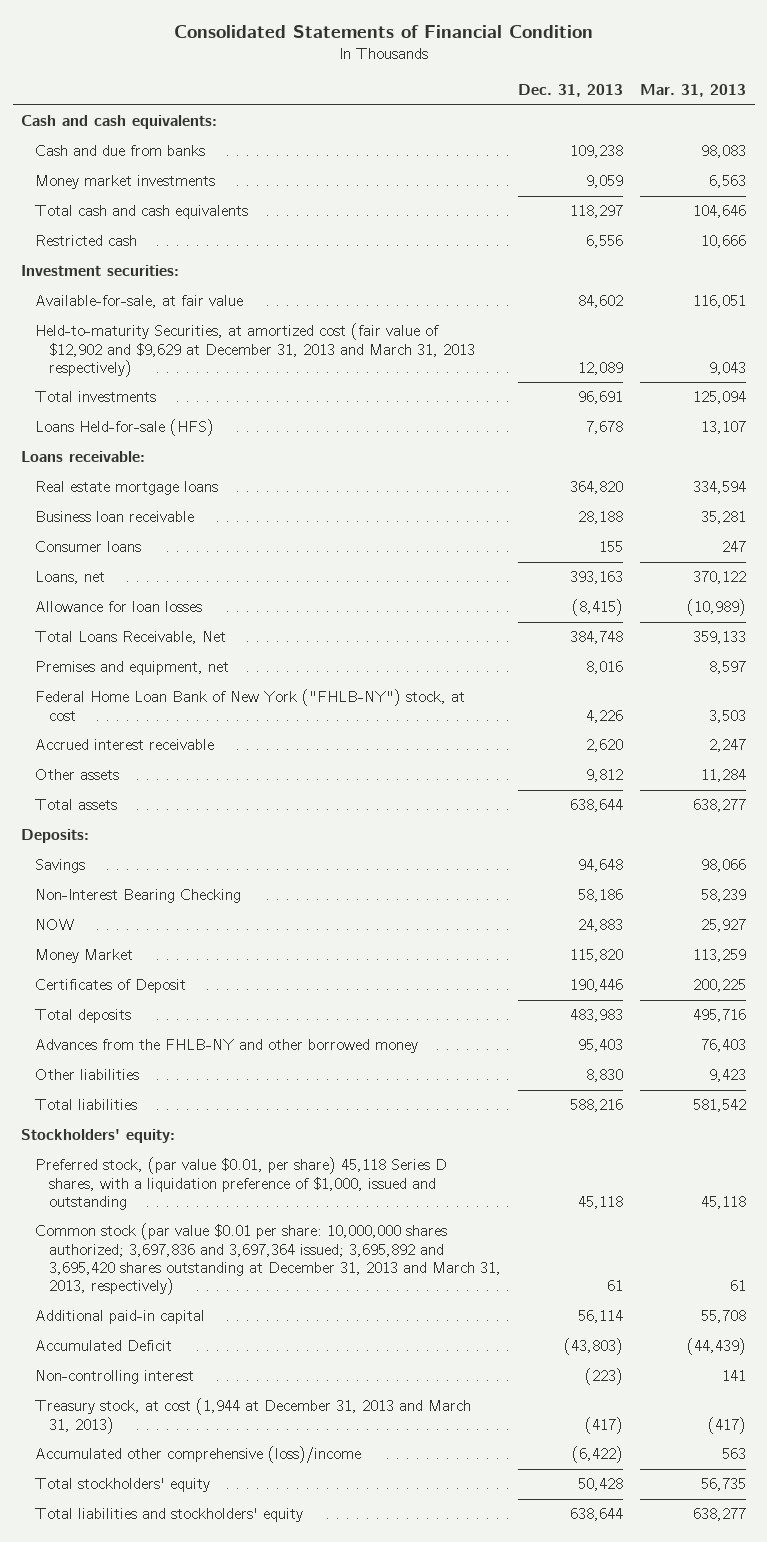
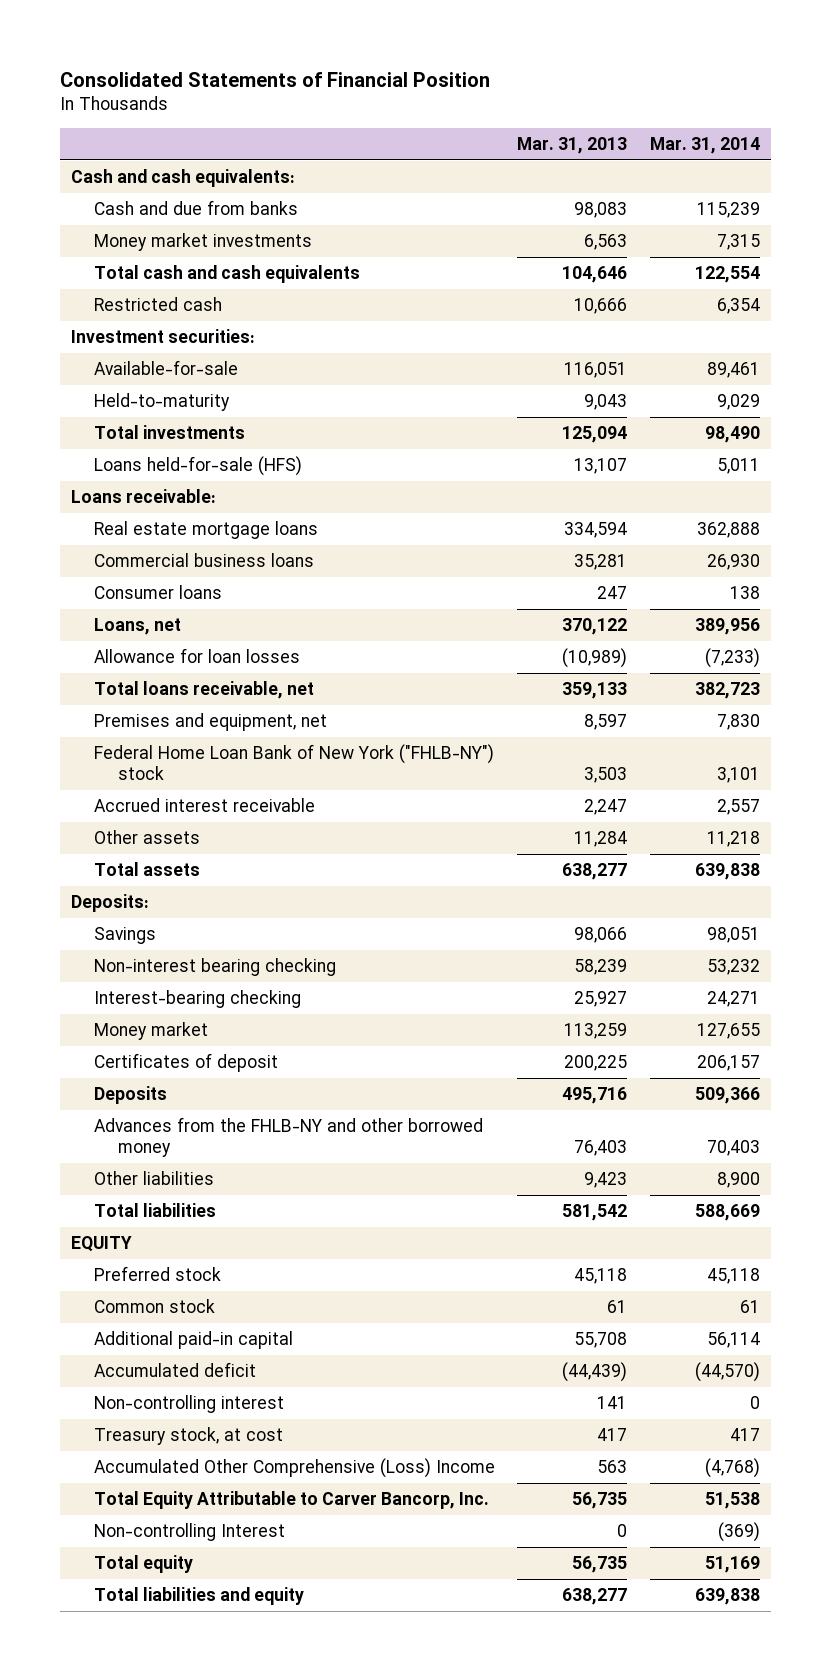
- Consolidated Statements of Financial Condition
+ Consolidated Statements of Financial Position
- | Dec. 31, 2013 | Mar. 31, 2013
+ | Mar. 31, 2013 | Mar. 31, 2014
- Available-for-sale, at fair value | 84,602 | 116,051
- Held-to-maturity Securities, at amortized cost (fair value of $12,902 and $9,629 at December 31, 2013 and March 31, 2013 respectively) | 12,089 | 9,043
+ Available-for-sale | 116,051 | 89,461
+ Held-to-maturity | 9,043 | 9,029
- Loans Held-for-sale (HFS) | 7,678 | 13,107
+ Loans held-for-sale (HFS) | 13,107 | 5,011
- Business loan receivable | 28,188 | 35,281
+ Commercial business loans | 35,281 | 26,930
- Total Loans Receivable, Net | 384,748 | 359,133
+ Total loans receivable, net | 359,133 | 382,723
- Federal Home Loan Bank of New York ("FHLB-NY") stock, at cost | 4,226 | 3,503
+ Federal Home Loan Bank of New York ("FHLB-NY") stock | 3,503 | 3,101
- Non-Interest Bearing Checking | 58,186 | 58,239
- NOW | 24,883 | 25,927
- Money Market | 115,820 | 113,259
- Certificates of Deposit | 190,446 | 200,225
- Total deposits | 483,983 | 495,716
+ Non-interest bearing checking | 58,239 | 53,232
+ Interest-bearing checking | 25,927 | 24,271
+ Money market | 113,259 | 127,655
+ Certificates of deposit | 200,225 | 206,157
+ Deposits | 495,716 | 509,366
- Stockholders' equity:
- Preferred stock, (par value $0.01, per share) 45,118 Series D shares, with a liquidation preference of $1,000, issued and outstanding | 45,118 | 45,118
- Common stock (par value $0.01 per share: 10,000,000 shares authorized; 3,697,836 and 3,697,364 issued; 3,695,892 and 3,695,420 shares outstanding at December 31, 2013 and March 31, 2013, respectively) | 61 | 61
+ EQUITY
+ Preferred stock | 45,118 | 45,118
+ Common stock | 61 | 61
- Accumulated Deficit | (43,803) | (44,439)
+ Accumulated deficit | (44,439) | (44,570)
- Treasury stock, at cost (1,944 at December 31, 2013 and March 31, 2013) | (417) | (417)
- Accumulated other comprehensive (loss)/income | (6,422) | 563
- Total stockholders' equity | 50,428 | 56,735
- Total liabilities and stockholders' equity | 638,644 | 638,277
+ Treasury stock, at cost | 417 | 417
+ Accumulated Other Comprehensive (Loss) Income | 563 | (4,768)
+ Total Equity Attributable to Carver Bancorp, Inc. | 56,735 | 51,538
+ Non-controlling Interest | 0 | (369)
+ Total equity | 56,735 | 51,169
+ Total liabilities and equity | 638,277 | 639,838

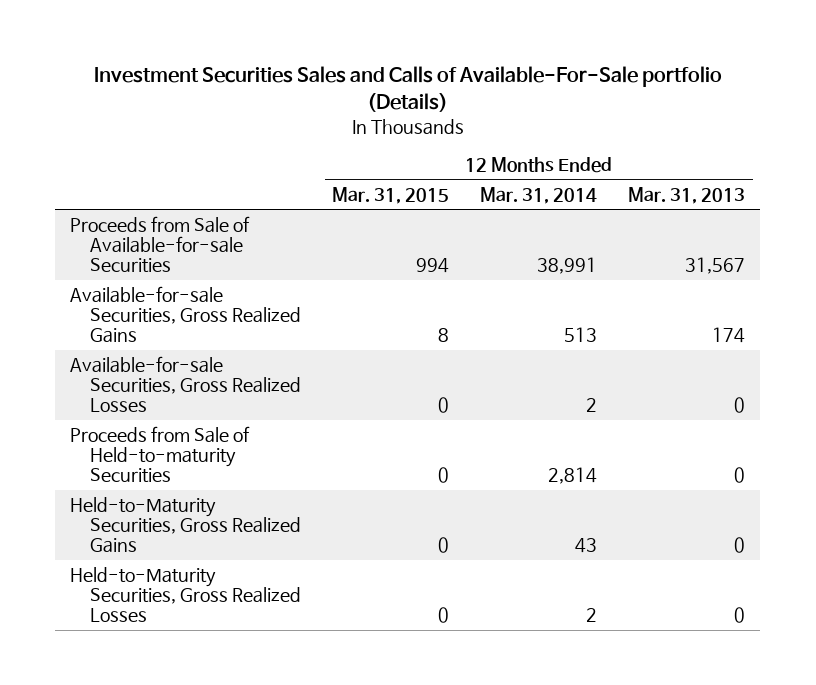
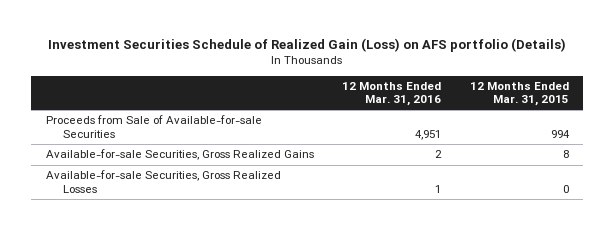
- Investment Securities Sales and Calls of Available-For-Sale portfolio (Details)
+ Investment Securities Schedule of Realized Gain (Loss) on AFS portfolio (Details)
- | 12 Months Ended Mar. 31, 2015 | 12 Months Ended Mar. 31, 2014 | 12 Months Ended Mar. 31, 2013
+ | 12 Months Ended Mar. 31, 2016 | 12 Months Ended Mar. 31, 2015
- Proceeds from Sale of Held-to-maturity Securities | 0 | 2,814 | 0
- Held-to-Maturity Securities, Gross Realized Gains | 0 | 43 | 0
- Held-to-Maturity Securities, Gross Realized Losses | 0 | 2 | 0

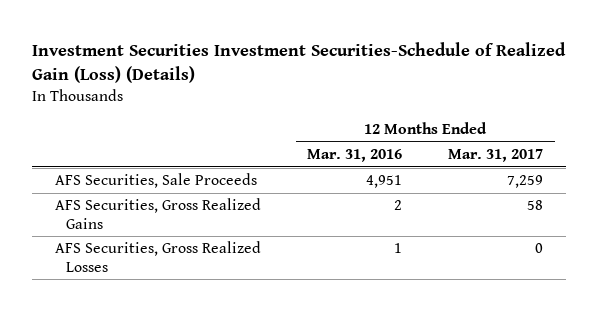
- Investment Securities Schedule of Realized Gain (Loss) on AFS portfolio (Details)
+ Investment Securities Investment Securities-Schedule of Realized Gain (Loss) (Details)
- | 12 Months Ended Mar. 31, 2016 | 12 Months Ended Mar. 31, 2015
+ | 12 Months Ended Mar. 31, 2016 | 12 Months Ended Mar. 31, 2017
- Proceeds from Sale of Available-for-sale Securities | 4,951 | 994
- Available-for-sale Securities, Gross Realized Gains | 2 | 8
- Available-for-sale Securities, Gross Realized Losses | 1 | 0
+ AFS Securities, Sale Proceeds | 4,951 | 7,259
+ AFS Securities, Gross Realized Gains | 2 | 58
+ AFS Securities, Gross Realized Losses | 1 | 0

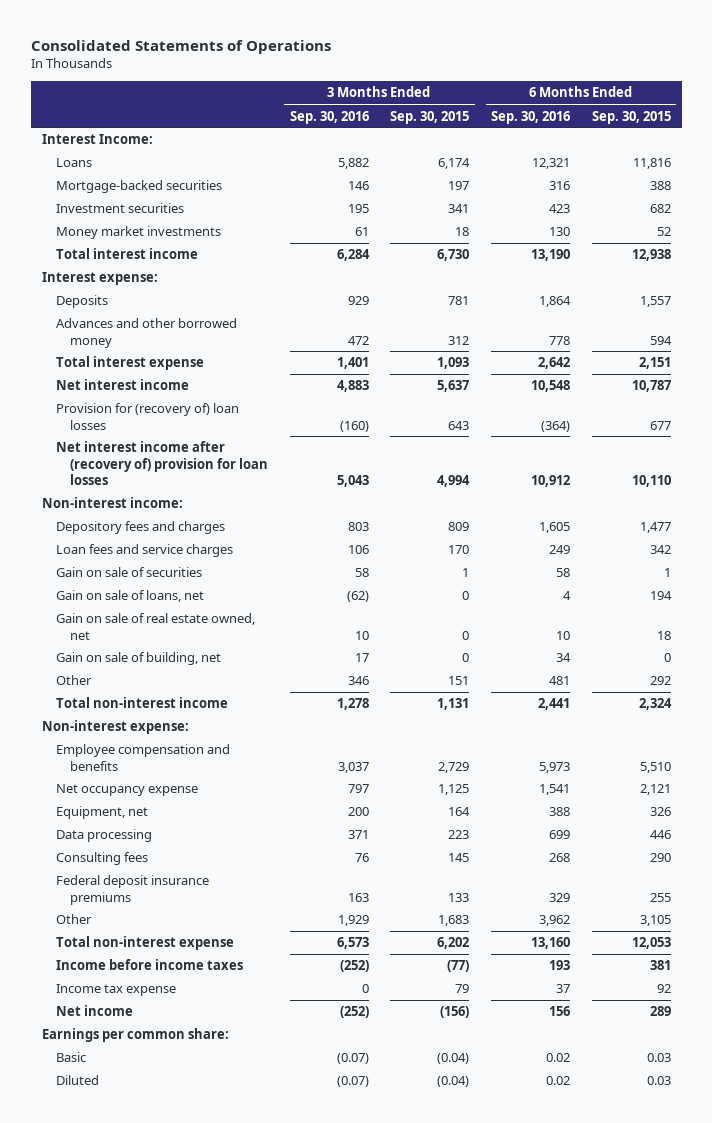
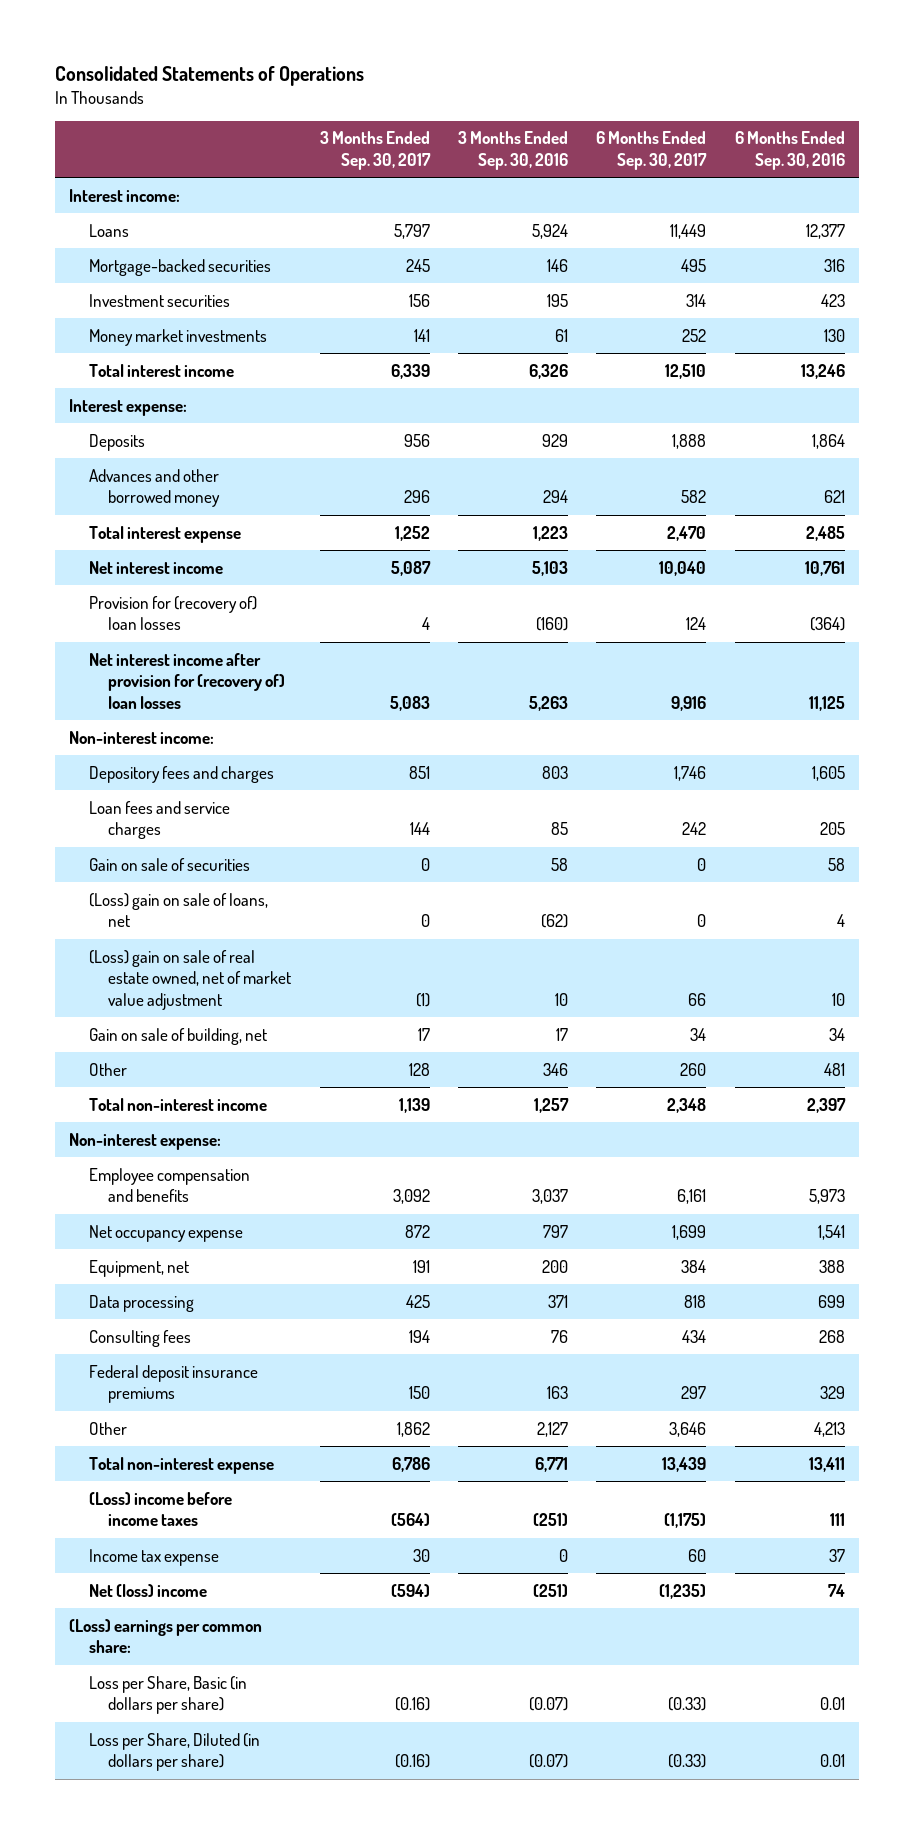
- | 3 Months Ended Sep. 30, 2016 | 3 Months Ended Sep. 30, 2015 | 6 Months Ended Sep. 30, 2016 | 6 Months Ended Sep. 30, 2015
+ | 3 Months Ended Sep. 30, 2017 | 3 Months Ended Sep. 30, 2016 | 6 Months Ended Sep. 30, 2017 | 6 Months Ended Sep. 30, 2016
- Interest Income:
- Loans | 5,882 | 6,174 | 12,321 | 11,816
+ Interest income:
+ Loans | 5,797 | 5,924 | 11,449 | 12,377
- Total interest income | 6,284 | 6,730 | 13,190 | 12,938
+ Total interest income | 6,339 | 6,326 | 12,510 | 13,246
- Advances and other borrowed money | 472 | 312 | 778 | 594
- Total interest expense | 1,401 | 1,093 | 2,642 | 2,151
- Net interest income | 4,883 | 5,637 | 10,548 | 10,787
+ Advances and other borrowed money | 296 | 294 | 582 | 621
+ Total interest expense | 1,252 | 1,223 | 2,470 | 2,485
+ Net interest income | 5,087 | 5,103 | 10,040 | 10,761
- Net interest income after (recovery of) provision for loan losses | 5,043 | 4,994 | 10,912 | 10,110
+ Net interest income after provision for (recovery of) loan losses | 5,083 | 5,263 | 9,916 | 11,125
- Loan fees and service charges | 106 | 170 | 249 | 342
+ Loan fees and service charges | 144 | 85 | 242 | 205
- Gain on sale of loans, net | (62) | 0 | 4 | 194
- Gain on sale of real estate owned, net | 10 | 0 | 10 | 18
+ (Loss) gain on sale of loans, net | 0 | (62) | 0 | 4
+ (Loss) gain on sale of real estate owned, net of market value adjustment | (1) | 10 | 66 | 10
- Total non-interest income | 1,278 | 1,131 | 2,441 | 2,324
+ Total non-interest income | 1,139 | 1,257 | 2,348 | 2,397
- Other | 1,929 | 1,683 | 3,962 | 3,105
- Total non-interest expense | 6,573 | 6,202 | 13,160 | 12,053
- Income before income taxes | (252) | (77) | 193 | 381
+ Other | 1,862 | 2,127 | 3,646 | 4,213
+ Total non-interest expense | 6,786 | 6,771 | 13,439 | 13,411
+ (Loss) income before income taxes | (564) | (251) | (1,175) | 111
- Net income | (252) | (156) | 156 | 289
- Earnings per common share:
- Basic | (0.07) | (0.04) | 0.02 | 0.03
- Diluted | (0.07) | (0.04) | 0.02 | 0.03
+ Net (loss) income | (594) | (251) | (1,235) | 74
+ (Loss) earnings per common share:
+ Loss per Share, Basic (in dollars per share) | (0.16) | (0.07) | (0.33) | 0.01
+ Loss per Share, Diluted (in dollars per share) | (0.16) | (0.07) | (0.33) | 0.01

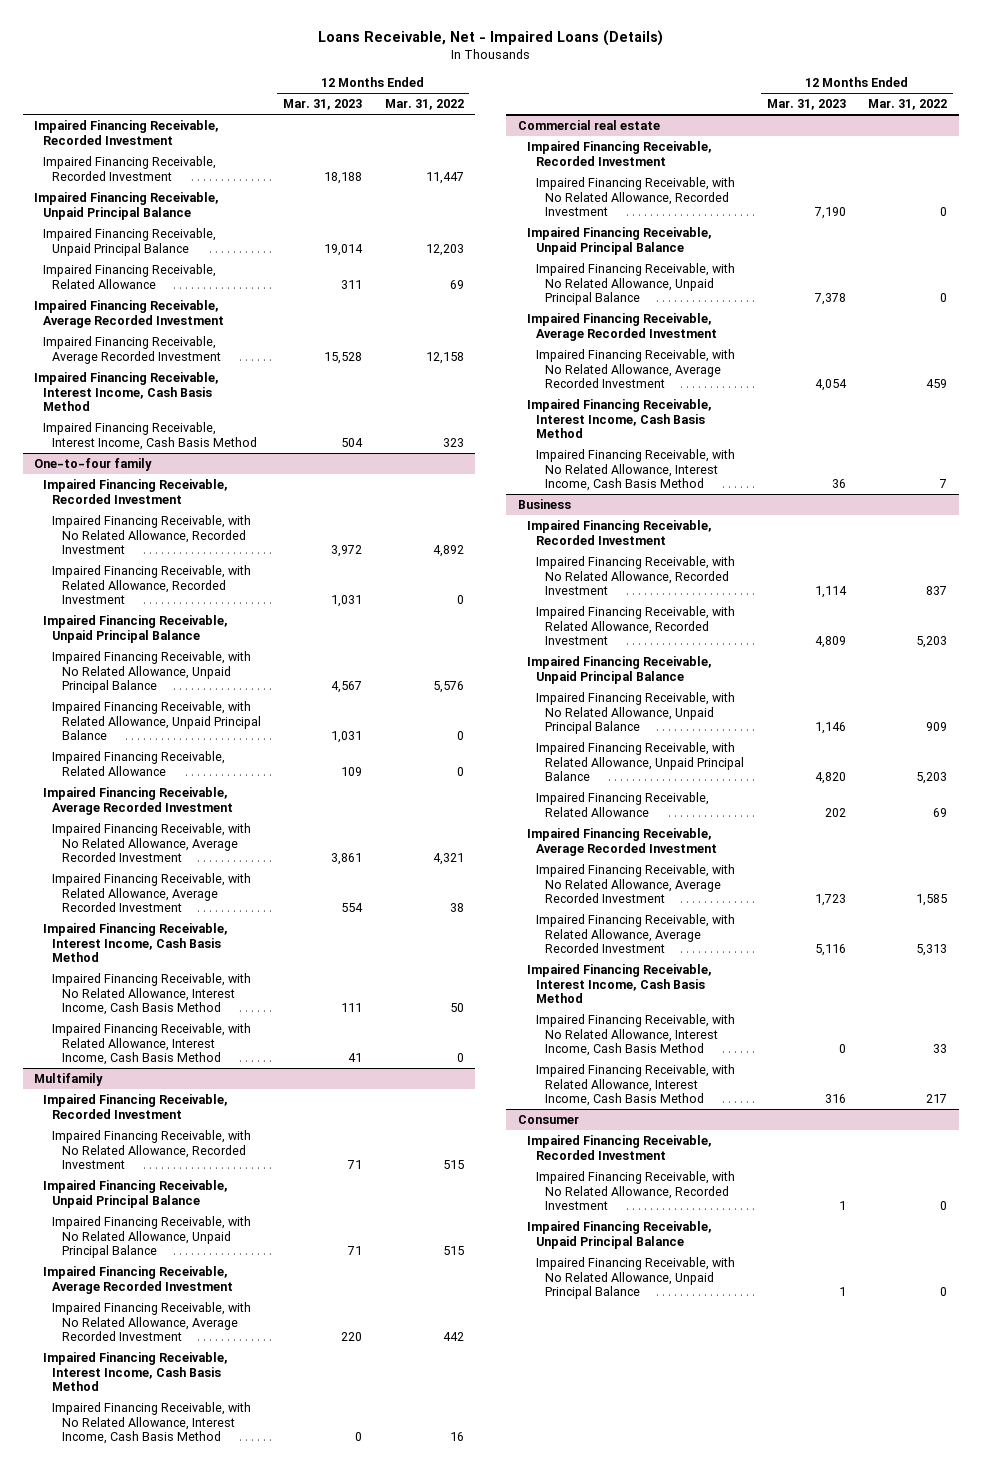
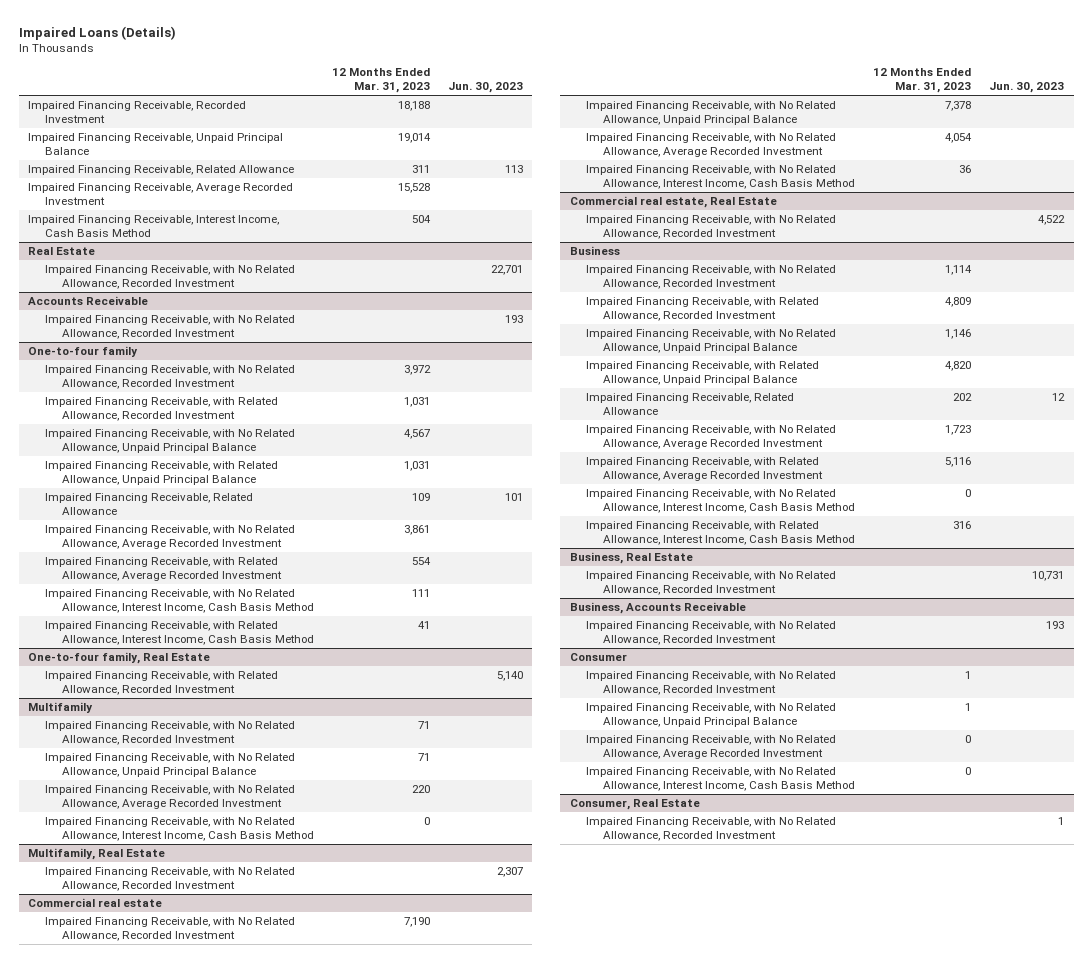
- Loans Receivable, Net - Impaired Loans (Details)
+ Impaired Loans (Details)
- | 12 Months Ended Mar. 31, 2023 | 12 Months Ended Mar. 31, 2022
+ | 12 Months Ended Mar. 31, 2023 | Jun. 30, 2023
- Impaired Financing Receivable, Recorded Investment
- Impaired Financing Receivable, Unpaid Principal Balance
- Impaired Financing Receivable, Average Recorded Investment
- Impaired Financing Receivable, Interest Income, Cash Basis Method
+ Real Estate
+ Impaired Financing Receivable, with No Related Allowance, Recorded Investment | | 22,701
+ Accounts Receivable
+ Impaired Financing Receivable, with No Related Allowance, Recorded Investment | | 193
@ One-to-four family
- Impaired Financing Receivable, Recorded Investment
- Impaired Financing Receivable, Unpaid Principal Balance
- Impaired Financing Receivable, Average Recorded Investment
- Impaired Financing Receivable, Interest Income, Cash Basis Method
+ One-to-four family, Real Estate
+ Impaired Financing Receivable, with Related Allowance, Recorded Investment | | 5,140
@ Multifamily
- Impaired Financing Receivable, Recorded Investment
- Impaired Financing Receivable, Unpaid Principal Balance
- Impaired Financing Receivable, Average Recorded Investment
- Impaired Financing Receivable, Interest Income, Cash Basis Method
+ Multifamily, Real Estate
+ Impaired Financing Receivable, with No Related Allowance, Recorded Investment | | 2,307
@ Commercial real estate
- Impaired Financing Receivable, Recorded Investment
- Impaired Financing Receivable, Unpaid Principal Balance
- Impaired Financing Receivable, Average Recorded Investment
- Impaired Financing Receivable, Interest Income, Cash Basis Method
+ Commercial real estate, Real Estate
+ Impaired Financing Receivable, with No Related Allowance, Recorded Investment | | 4,522
@ Business
- Impaired Financing Receivable, Recorded Investment
- Impaired Financing Receivable, Unpaid Principal Balance
- Impaired Financing Receivable, Average Recorded Investment
- Impaired Financing Receivable, Interest Income, Cash Basis Method
+ Business, Real Estate
+ Impaired Financing Receivable, with No Related Allowance, Recorded Investment | | 10,731
+ Business, Accounts Receivable
+ Impaired Financing Receivable, with No Related Allowance, Recorded Investment | | 193
@ Consumer
- Impaired Financing Receivable, Recorded Investment
- Impaired Financing Receivable, Unpaid Principal Balance
+ Impaired Financing Receivable, with No Related Allowance, Average Recorded Investment | 0 |
+ Impaired Financing Receivable, with No Related Allowance, Interest Income, Cash Basis Method | 0 |
+ Consumer, Real Estate
+ Impaired Financing Receivable, with No Related Allowance, Recorded Investment | | 1

